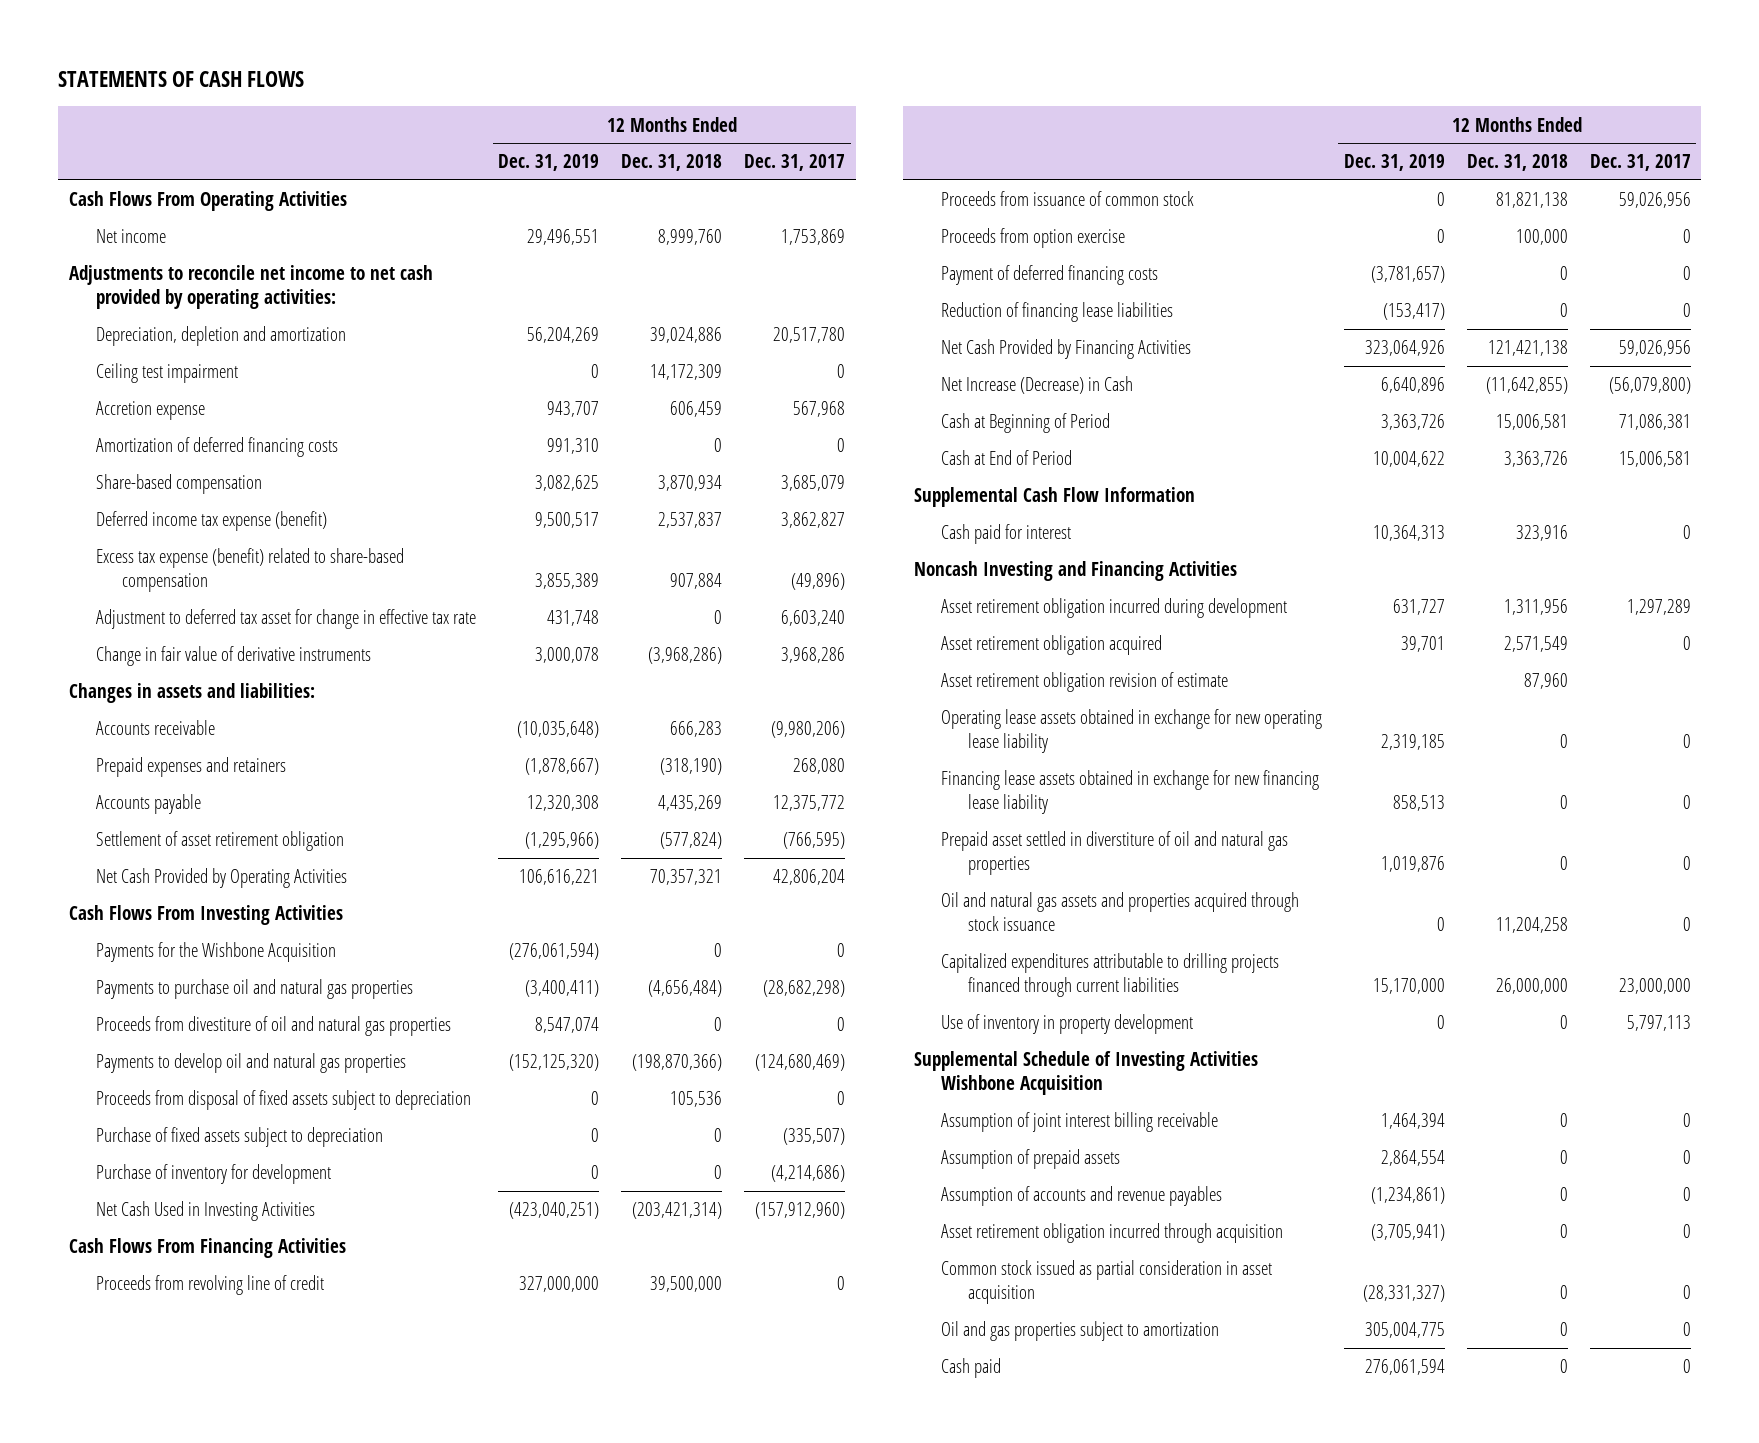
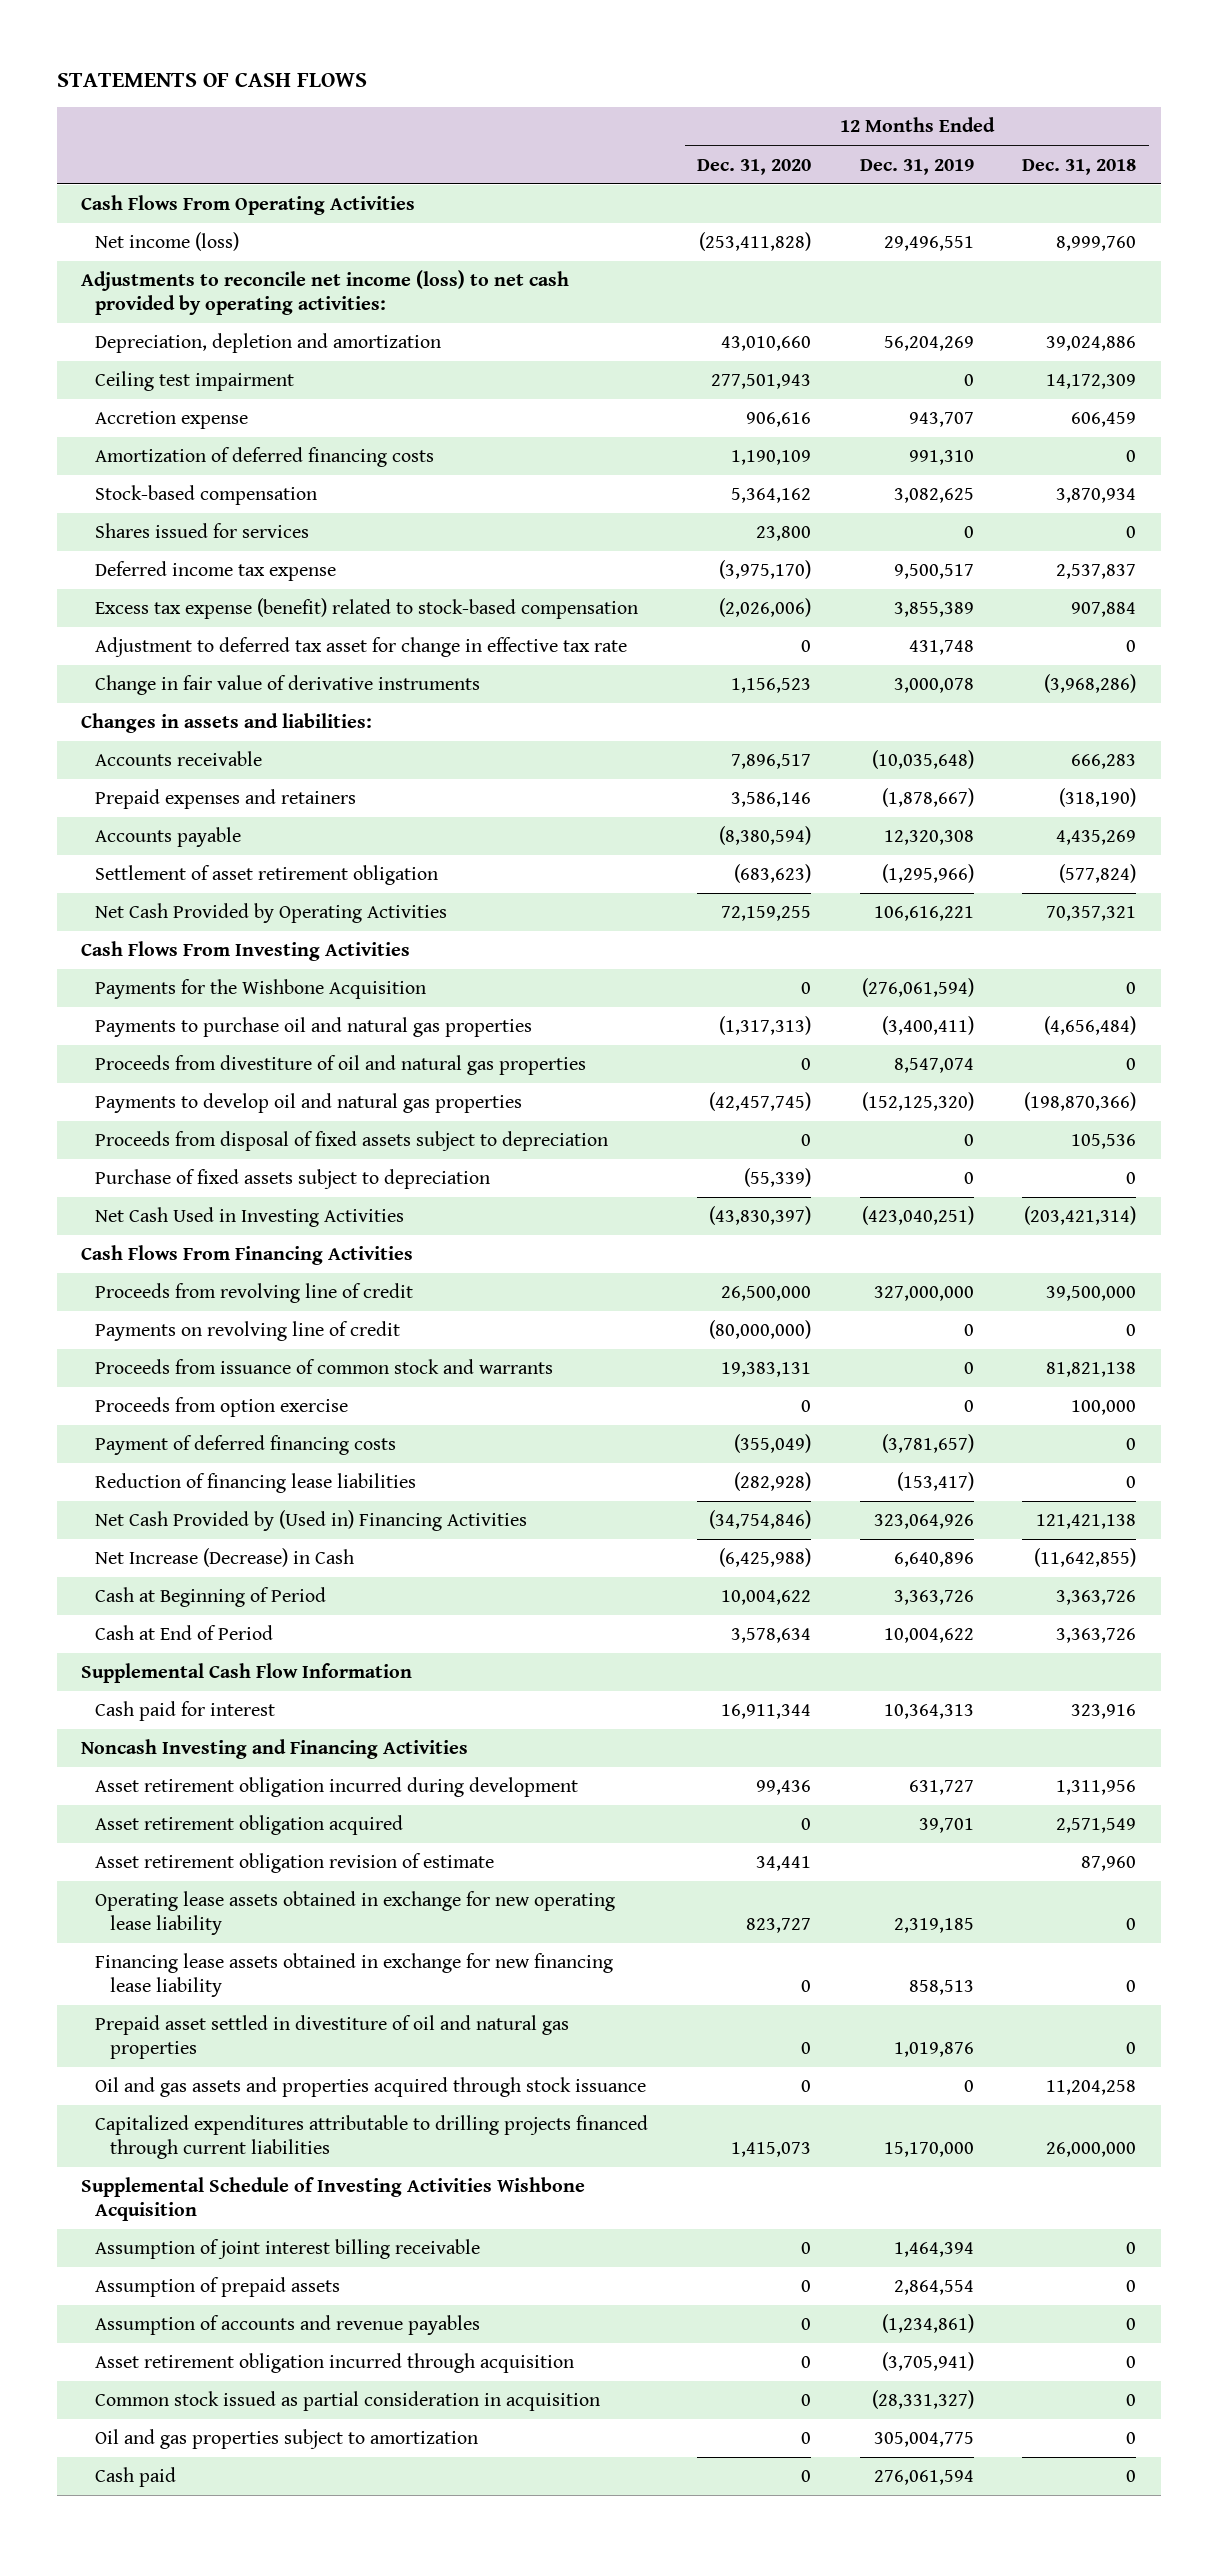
- | 12 Months Ended Dec. 31, 2019 | 12 Months Ended Dec. 31, 2018 | 12 Months Ended Dec. 31, 2017
+ | 12 Months Ended Dec. 31, 2020 | 12 Months Ended Dec. 31, 2019 | 12 Months Ended Dec. 31, 2018
- Net income | 29,496,551 | 8,999,760 | 1,753,869
- Adjustments to reconcile net income to net cash provided by operating activities:
+ Net income (loss) | (253,411,828) | 29,496,551 | 8,999,760
+ Adjustments to reconcile net income (loss) to net cash provided by operating activities:
- Share-based compensation | 3,082,625 | 3,870,934 | 3,685,079
- Deferred income tax expense (benefit) | 9,500,517 | 2,537,837 | 3,862,827
- Excess tax expense (benefit) related to share-based compensation | 3,855,389 | 907,884 | (49,896)
+ Stock-based compensation | 5,364,162 | 3,082,625 | 3,870,934
+ Shares issued for services | 23,800 | 0 | 0
+ Deferred income tax expense | (3,975,170) | 9,500,517 | 2,537,837
+ Excess tax expense (benefit) related to stock-based compensation | (2,026,006) | 3,855,389 | 907,884
- Purchase of inventory for development | 0 | 0 | (4,214,686)
- Proceeds from issuance of common stock | 0 | 81,821,138 | 59,026,956
+ Payments on revolving line of credit | (80,000,000) | 0 | 0
+ Proceeds from issuance of common stock and warrants | 19,383,131 | 0 | 81,821,138
- Net Cash Provided by Financing Activities | 323,064,926 | 121,421,138 | 59,026,956
+ Net Cash Provided by (Used in) Financing Activities | (34,754,846) | 323,064,926 | 121,421,138
- Cash at Beginning of Period | 3,363,726 | 15,006,581 | 71,086,381
+ Cash at Beginning of Period | 10,004,622 | 3,363,726 | 3,363,726
- Prepaid asset settled in diverstiture of oil and natural gas properties | 1,019,876 | 0 | 0
- Oil and natural gas assets and properties acquired through stock issuance | 0 | 11,204,258 | 0
+ Prepaid asset settled in divestiture of oil and natural gas properties | 0 | 1,019,876 | 0
+ Oil and gas assets and properties acquired through stock issuance | 0 | 0 | 11,204,258
- Use of inventory in property development | 0 | 0 | 5,797,113
- Common stock issued as partial consideration in asset acquisition | (28,331,327) | 0 | 0
+ Common stock issued as partial consideration in acquisition | 0 | (28,331,327) | 0

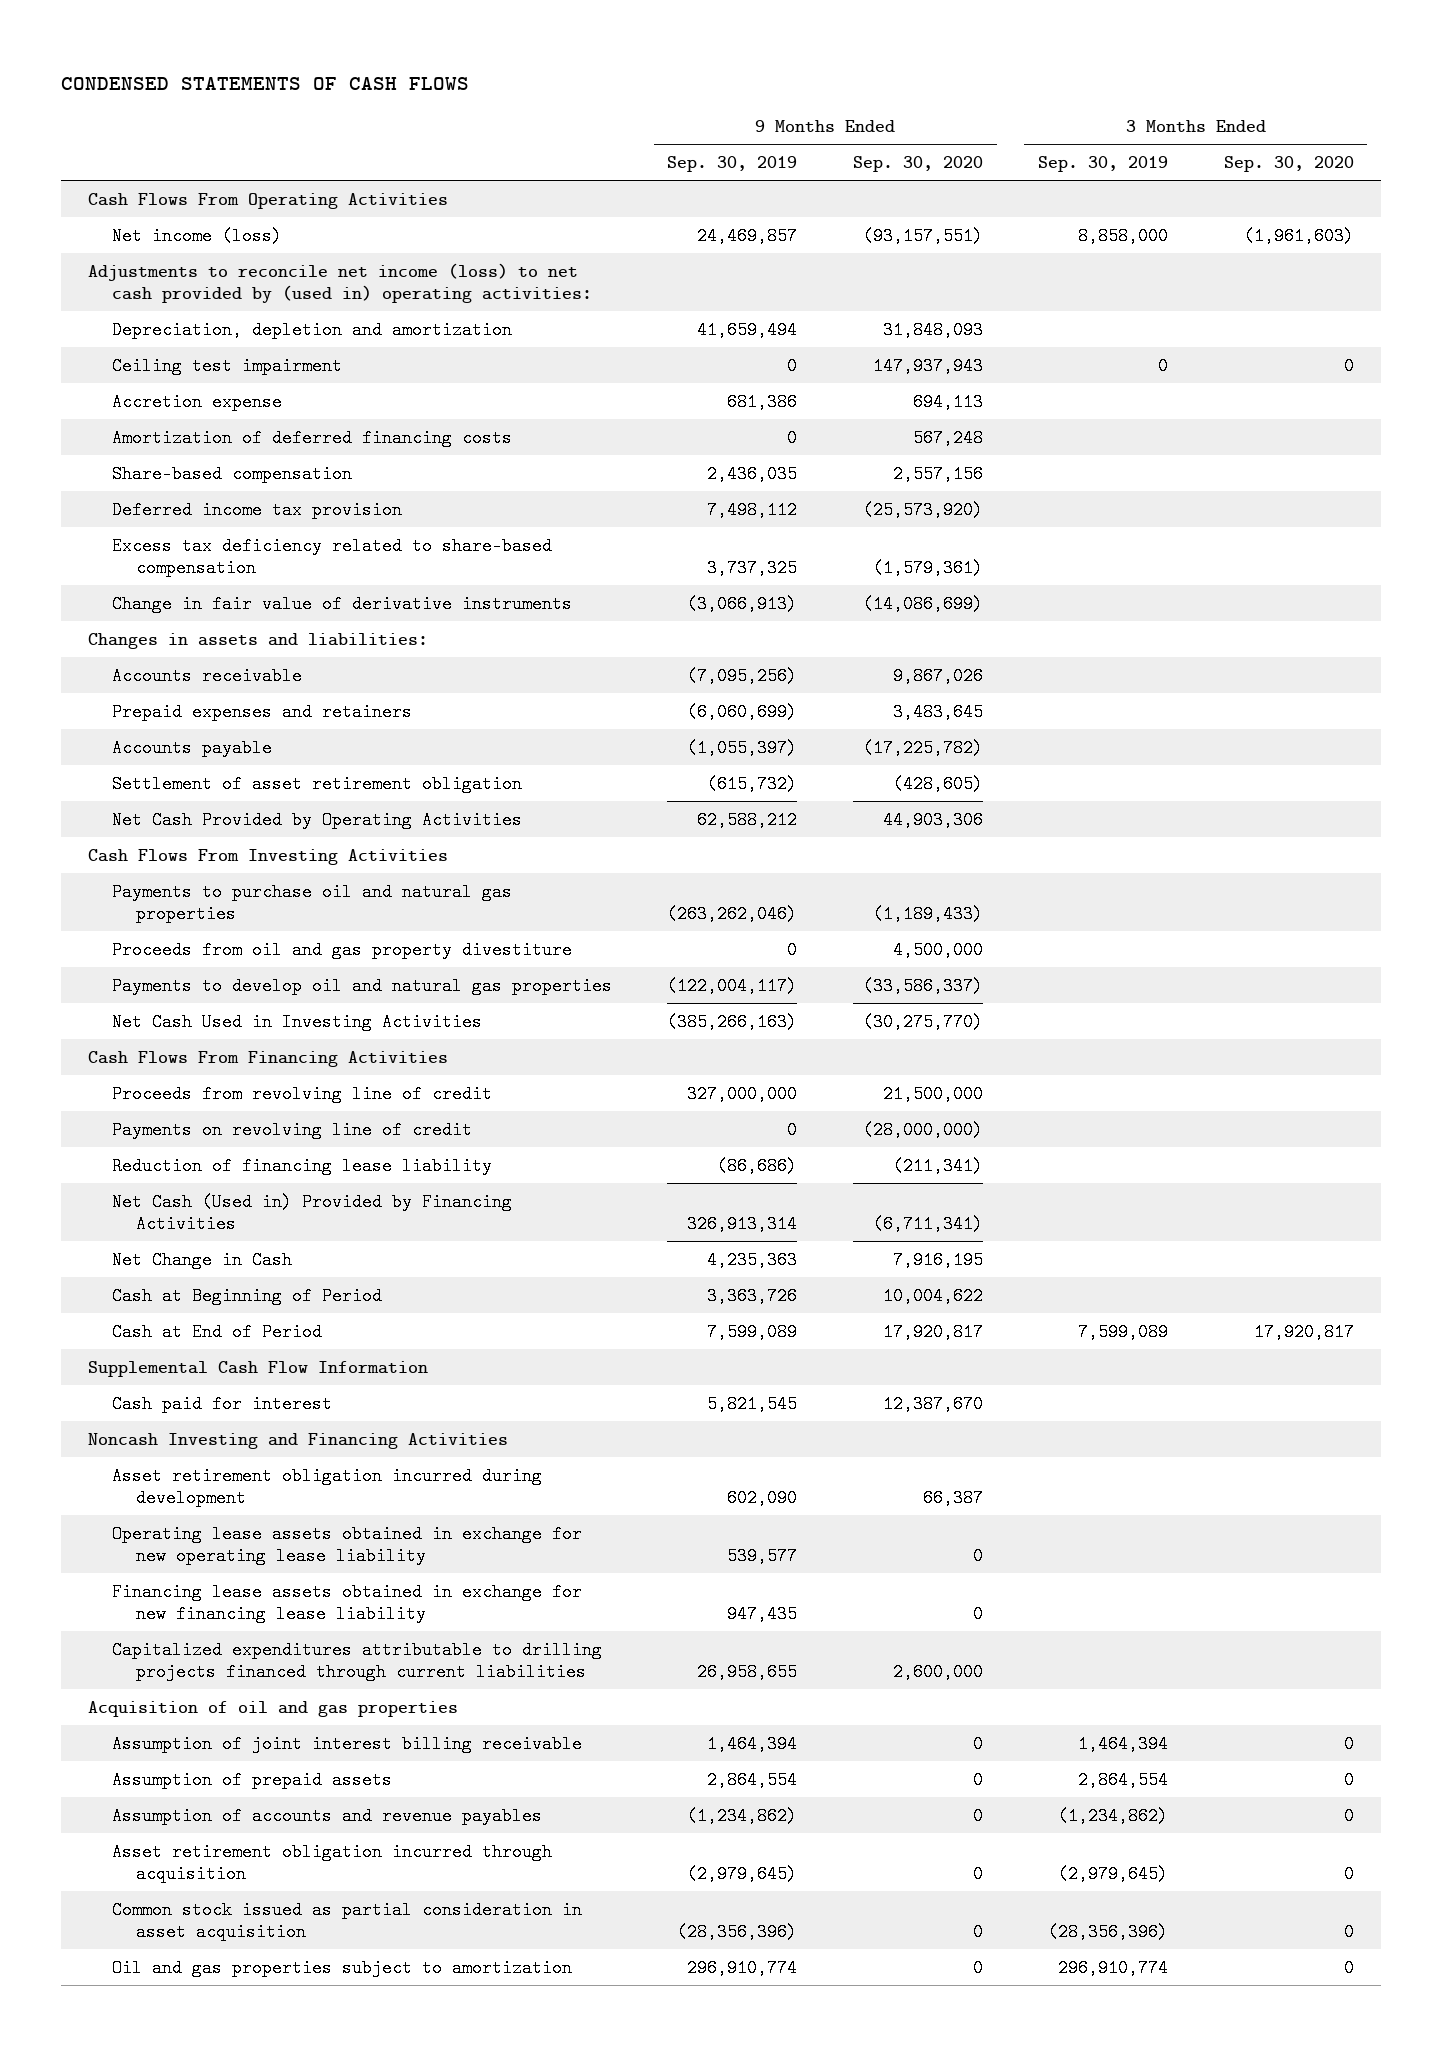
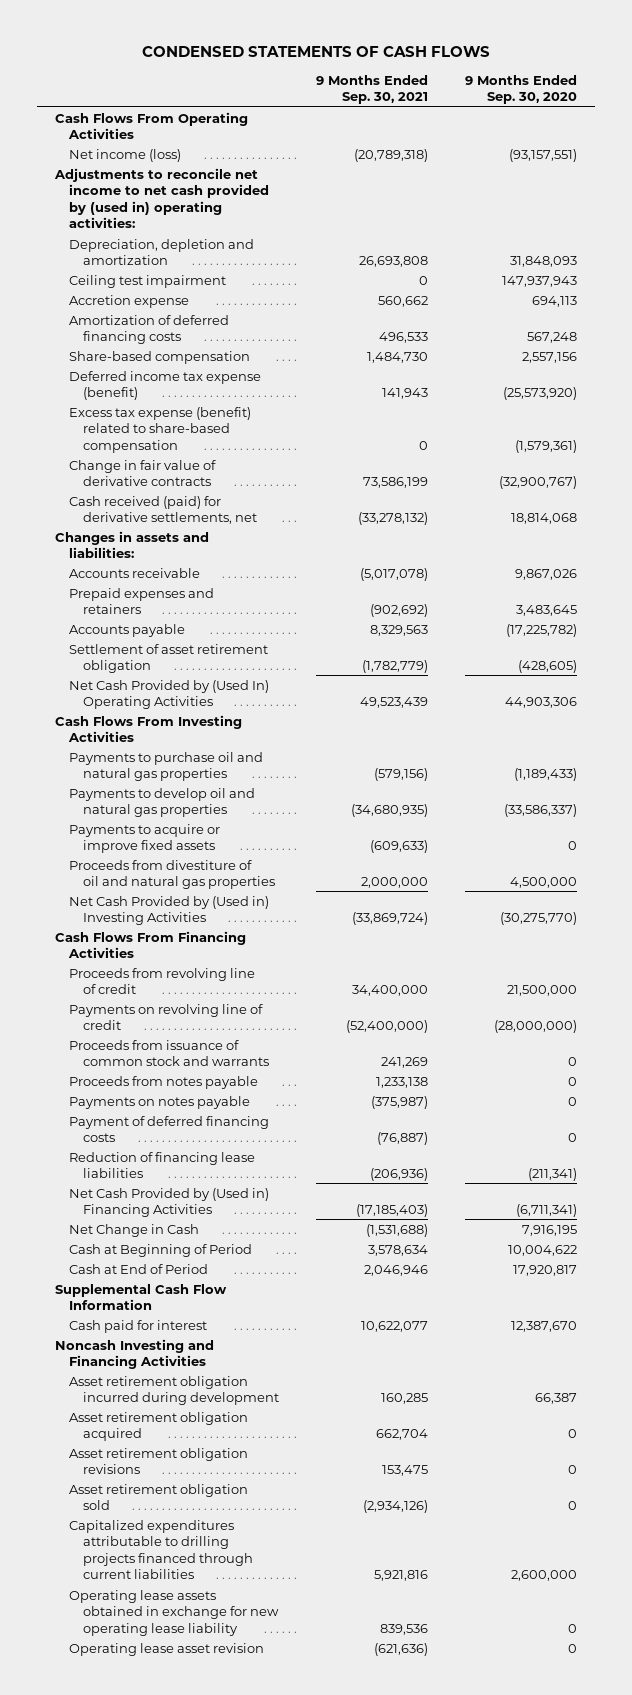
- | 9 Months Ended Sep. 30, 2019 | 9 Months Ended Sep. 30, 2020 | 3 Months Ended Sep. 30, 2019 | 3 Months Ended Sep. 30, 2020
+ | 9 Months Ended Sep. 30, 2021 | 9 Months Ended Sep. 30, 2020
- Adjustments to reconcile net income (loss) to net cash provided by (used in) operating activities:
+ Adjustments to reconcile net income to net cash provided by (used in) operating activities:
- Deferred income tax provision | 7,498,112 | (25,573,920) | |
- Excess tax deficiency related to share-based compensation | 3,737,325 | (1,579,361) | |
- Change in fair value of derivative instruments | (3,066,913) | (14,086,699) | |
+ Deferred income tax expense (benefit) | 141,943 | (25,573,920)
+ Excess tax expense (benefit) related to share-based compensation | 0 | (1,579,361)
+ Change in fair value of derivative contracts | 73,586,199 | (32,900,767)
+ Cash received (paid) for derivative settlements, net | (33,278,132) | 18,814,068
- Net Cash Provided by Operating Activities | 62,588,212 | 44,903,306 | |
+ Net Cash Provided by (Used In) Operating Activities | 49,523,439 | 44,903,306
- Proceeds from oil and gas property divestiture | 0 | 4,500,000 | |
- Net Cash Used in Investing Activities | (385,266,163) | (30,275,770) | |
+ Payments to acquire or improve fixed assets | (609,633) | 0
+ Proceeds from divestiture of oil and natural gas properties | 2,000,000 | 4,500,000
+ Net Cash Provided by (Used in) Investing Activities | (33,869,724) | (30,275,770)
- Reduction of financing lease liability | (86,686) | (211,341) | |
- Net Cash (Used in) Provided by Financing Activities | 326,913,314 | (6,711,341) | |
+ Proceeds from issuance of common stock and warrants | 241,269 | 0
+ Proceeds from notes payable | 1,233,138 | 0
+ Payments on notes payable | (375,987) | 0
+ Payment of deferred financing costs | (76,887) | 0
+ Reduction of financing lease liabilities | (206,936) | (211,341)
+ Net Cash Provided by (Used in) Financing Activities | (17,185,403) | (6,711,341)
- Financing lease assets obtained in exchange for new financing lease liability | 947,435 | 0 | |
+ Asset retirement obligation acquired | 662,704 | 0
+ Asset retirement obligation revisions | 153,475 | 0
+ Asset retirement obligation sold | (2,934,126) | 0
- Acquisition of oil and gas properties
- Assumption of joint interest billing receivable | 1,464,394 | 0 | 1,464,394 | 0
- Assumption of prepaid assets | 2,864,554 | 0 | 2,864,554 | 0
- Assumption of accounts and revenue payables | (1,234,862) | 0 | (1,234,862) | 0
- Asset retirement obligation incurred through acquisition | (2,979,645) | 0 | (2,979,645) | 0
- Common stock issued as partial consideration in asset acquisition | (28,356,396) | 0 | (28,356,396) | 0
- Oil and gas properties subject to amortization | 296,910,774 | 0 | 296,910,774 | 0
moved down: Operating lease assets obtained in exchange for new operating lease liability | 839,536 | 0
+ Operating lease asset revision | (621,636) | 0

